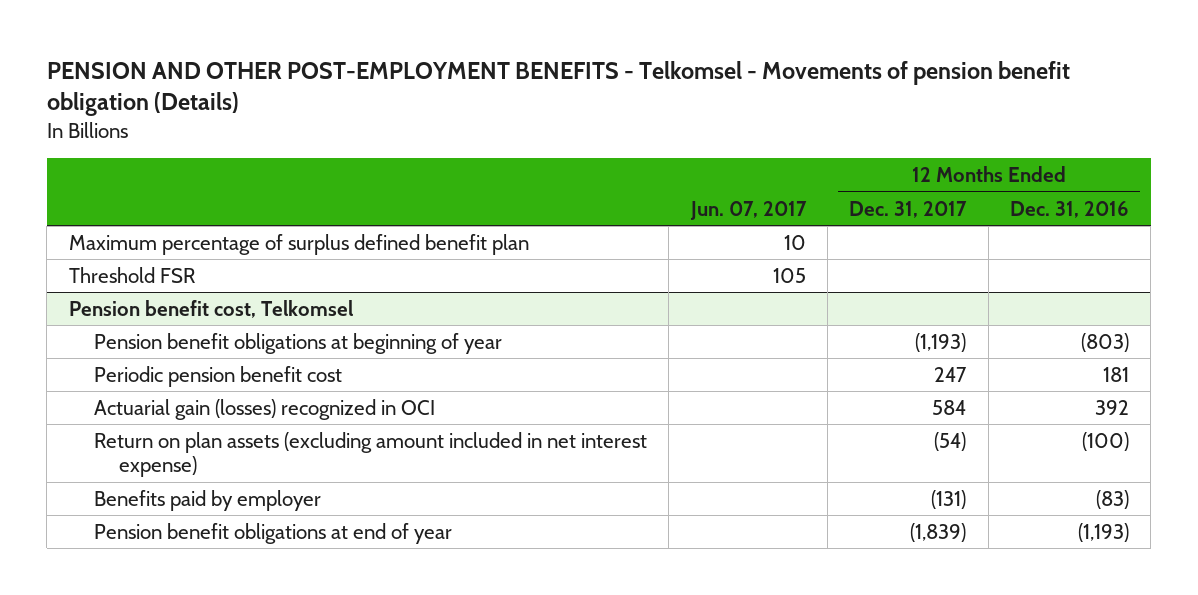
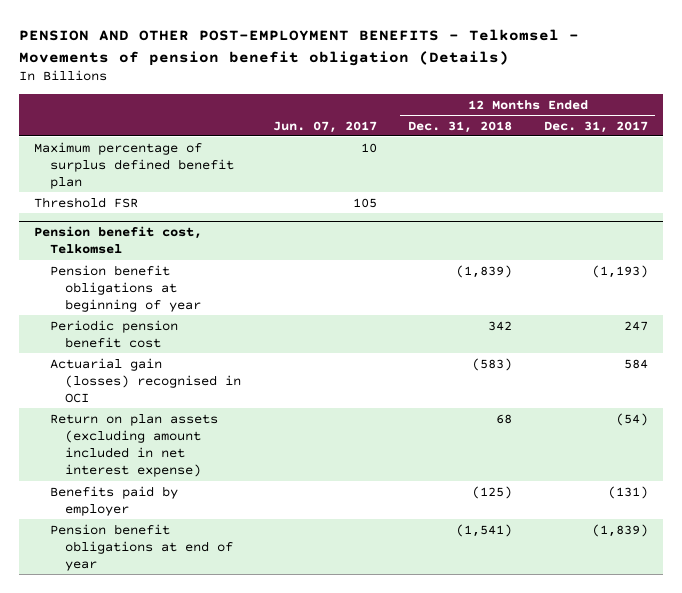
- | Jun. 07, 2017 | 12 Months Ended Dec. 31, 2017 | 12 Months Ended Dec. 31, 2016
+ | Jun. 07, 2017 | 12 Months Ended Dec. 31, 2018 | 12 Months Ended Dec. 31, 2017
@ Pension benefit cost, Telkomsel
- Actuarial gain (losses) recognized in OCI | | 584 | 392
+ Actuarial gain (losses) recognised in OCI | | (583) | 584

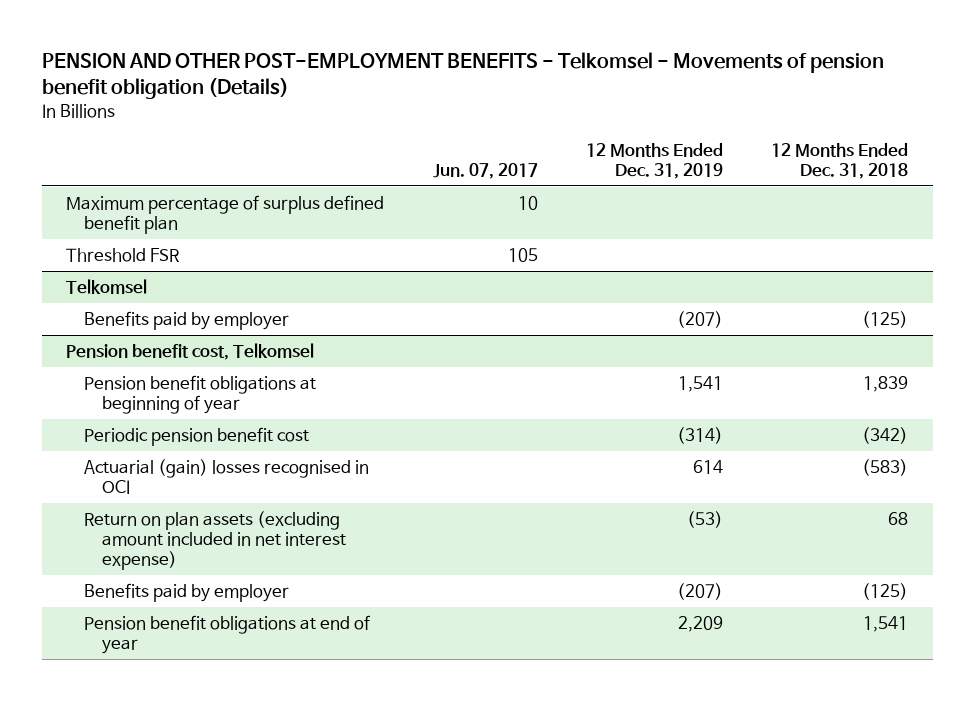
- | Jun. 07, 2017 | 12 Months Ended Dec. 31, 2018 | 12 Months Ended Dec. 31, 2017
+ | Jun. 07, 2017 | 12 Months Ended Dec. 31, 2019 | 12 Months Ended Dec. 31, 2018
+ Telkomsel
+ Benefits paid by employer | | (207) | (125)
@ Pension benefit cost, Telkomsel
- Pension benefit obligations at beginning of year | | (1,839) | (1,193)
- Periodic pension benefit cost | | 342 | 247
- Actuarial gain (losses) recognised in OCI | | (583) | 584
+ Pension benefit obligations at beginning of year | | 1,541 | 1,839
+ Periodic pension benefit cost | | (314) | (342)
+ Actuarial (gain) losses recognised in OCI | | 614 | (583)
- Pension benefit obligations at end of year | | (1,541) | (1,839)
+ Pension benefit obligations at end of year | | 2,209 | 1,541

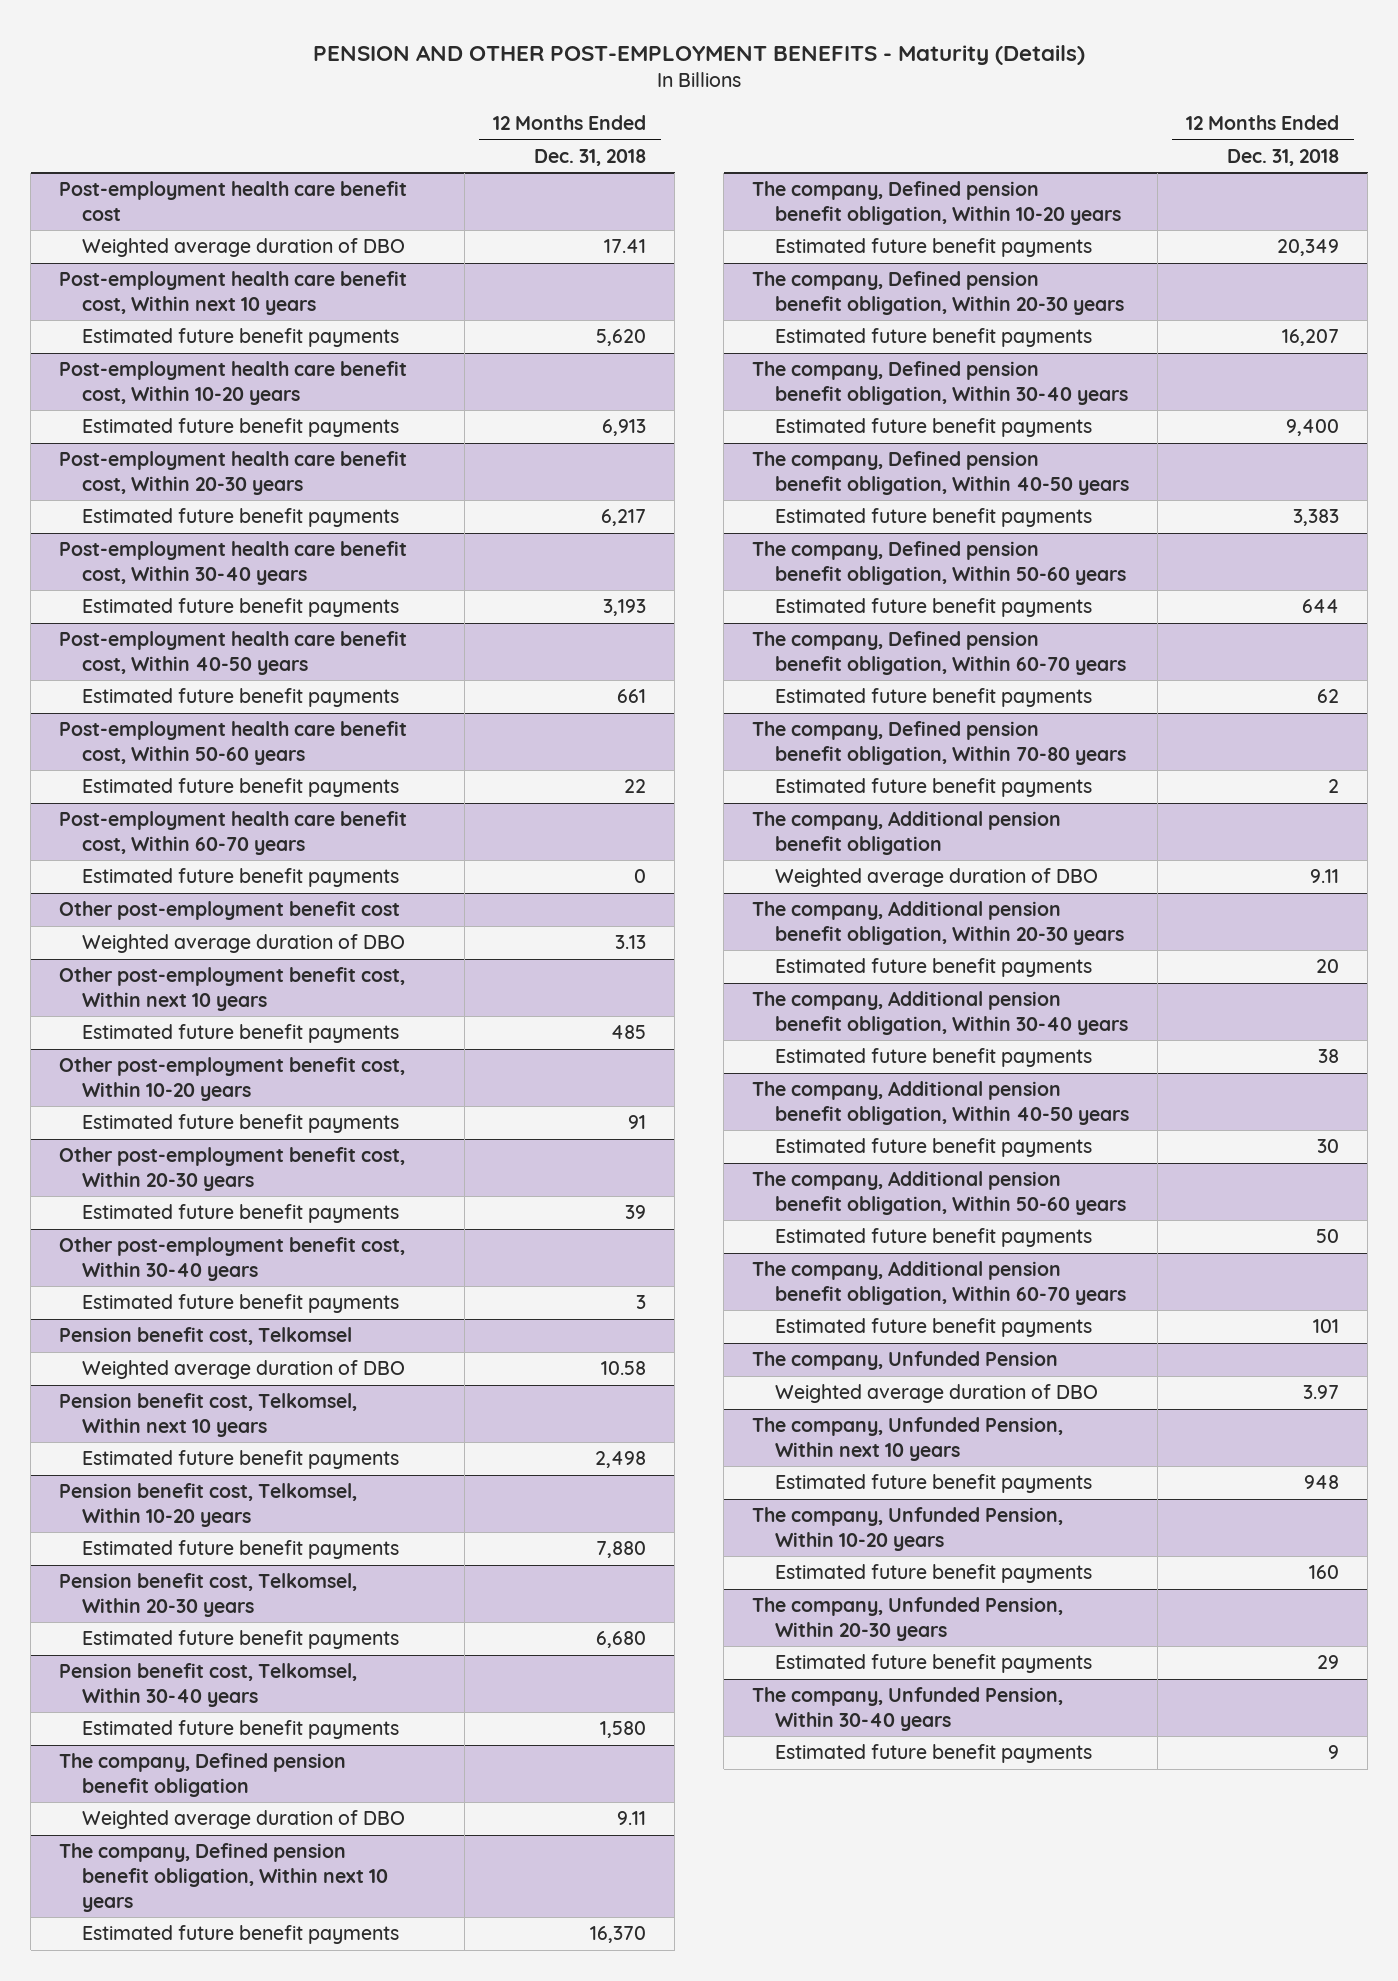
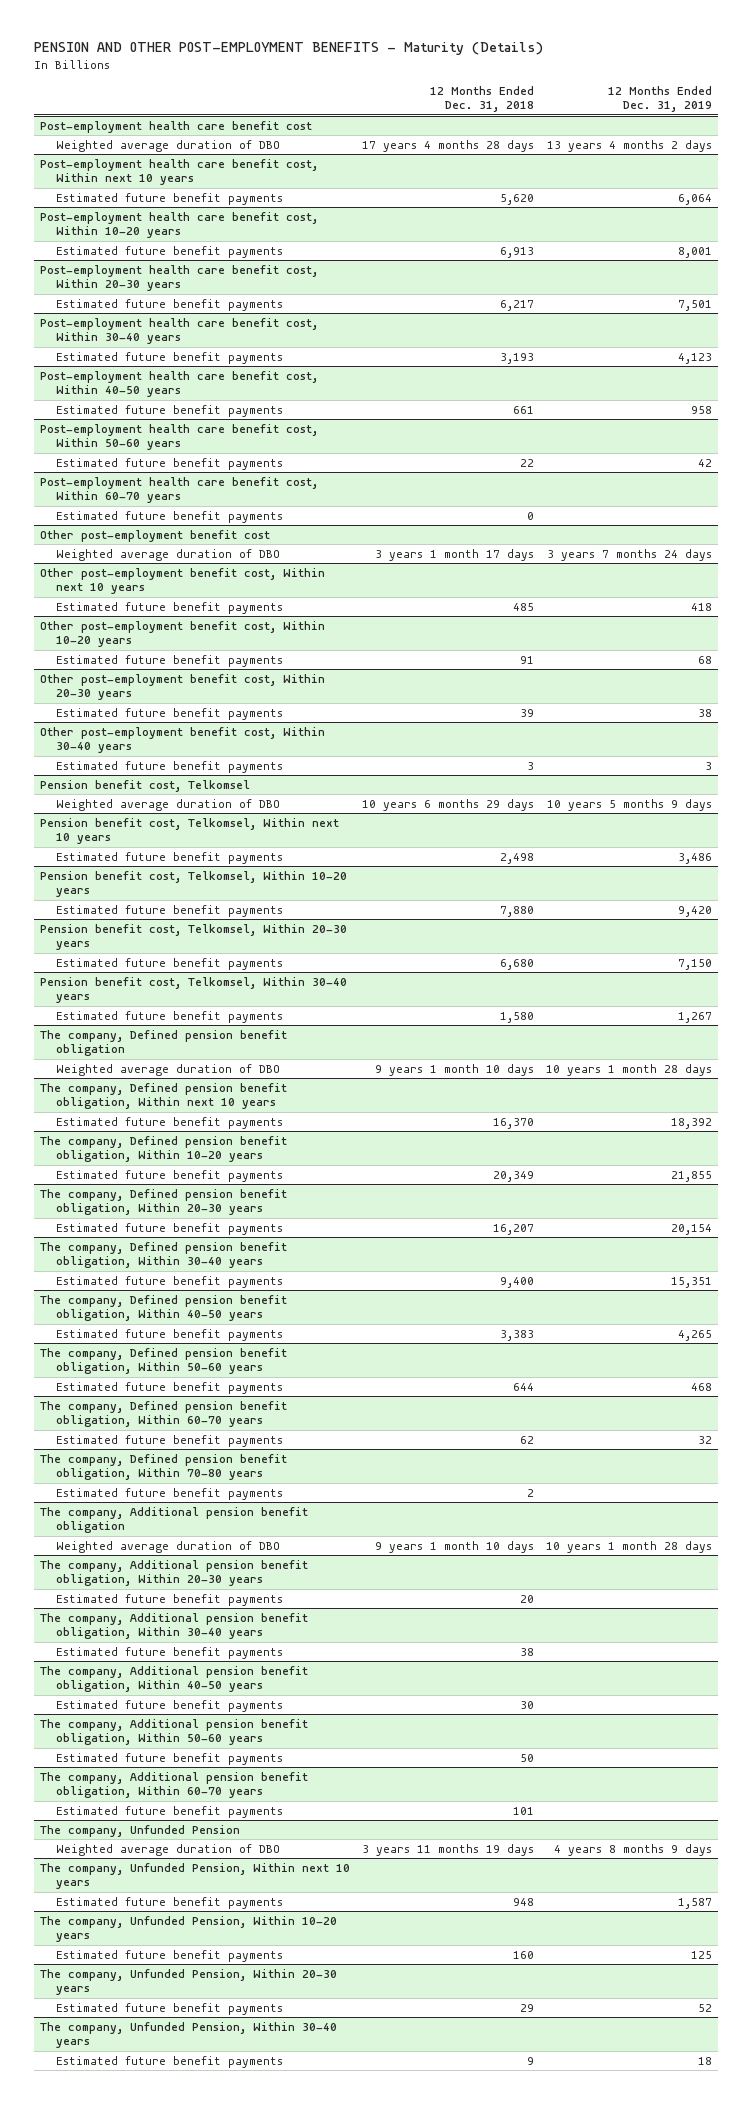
- | 12 Months Ended Dec. 31, 2018
+ | 12 Months Ended Dec. 31, 2018 | 12 Months Ended Dec. 31, 2019
@ Post-employment health care benefit cost
- Weighted average duration of DBO | 17.41
+ Weighted average duration of DBO | 17 years 4 months 28 days | 13 years 4 months 2 days
@ Other post-employment benefit cost
- Weighted average duration of DBO | 3.13
+ Weighted average duration of DBO | 3 years 1 month 17 days | 3 years 7 months 24 days
@ Pension benefit cost, Telkomsel
- Weighted average duration of DBO | 10.58
+ Weighted average duration of DBO | 10 years 6 months 29 days | 10 years 5 months 9 days
@ The company, Defined pension benefit obligation
- Weighted average duration of DBO | 9.11
+ Weighted average duration of DBO | 9 years 1 month 10 days | 10 years 1 month 28 days
@ The company, Additional pension benefit obligation
- Weighted average duration of DBO | 9.11
+ Weighted average duration of DBO | 9 years 1 month 10 days | 10 years 1 month 28 days
@ The company, Unfunded Pension
- Weighted average duration of DBO | 3.97
+ Weighted average duration of DBO | 3 years 11 months 19 days | 4 years 8 months 9 days

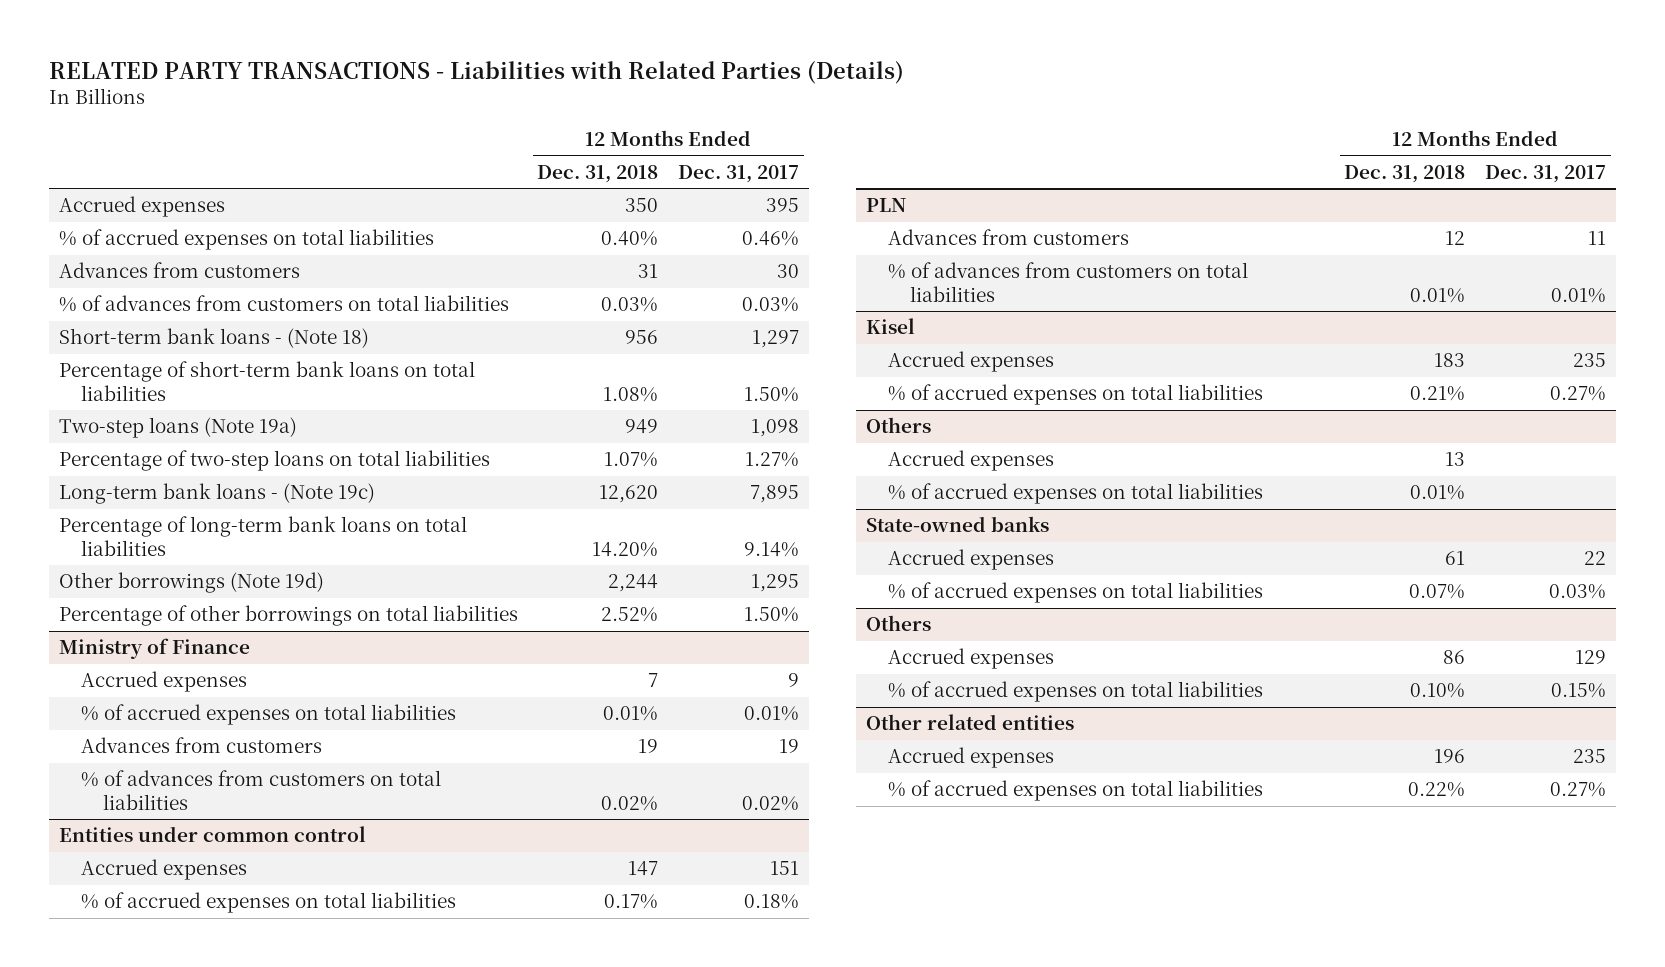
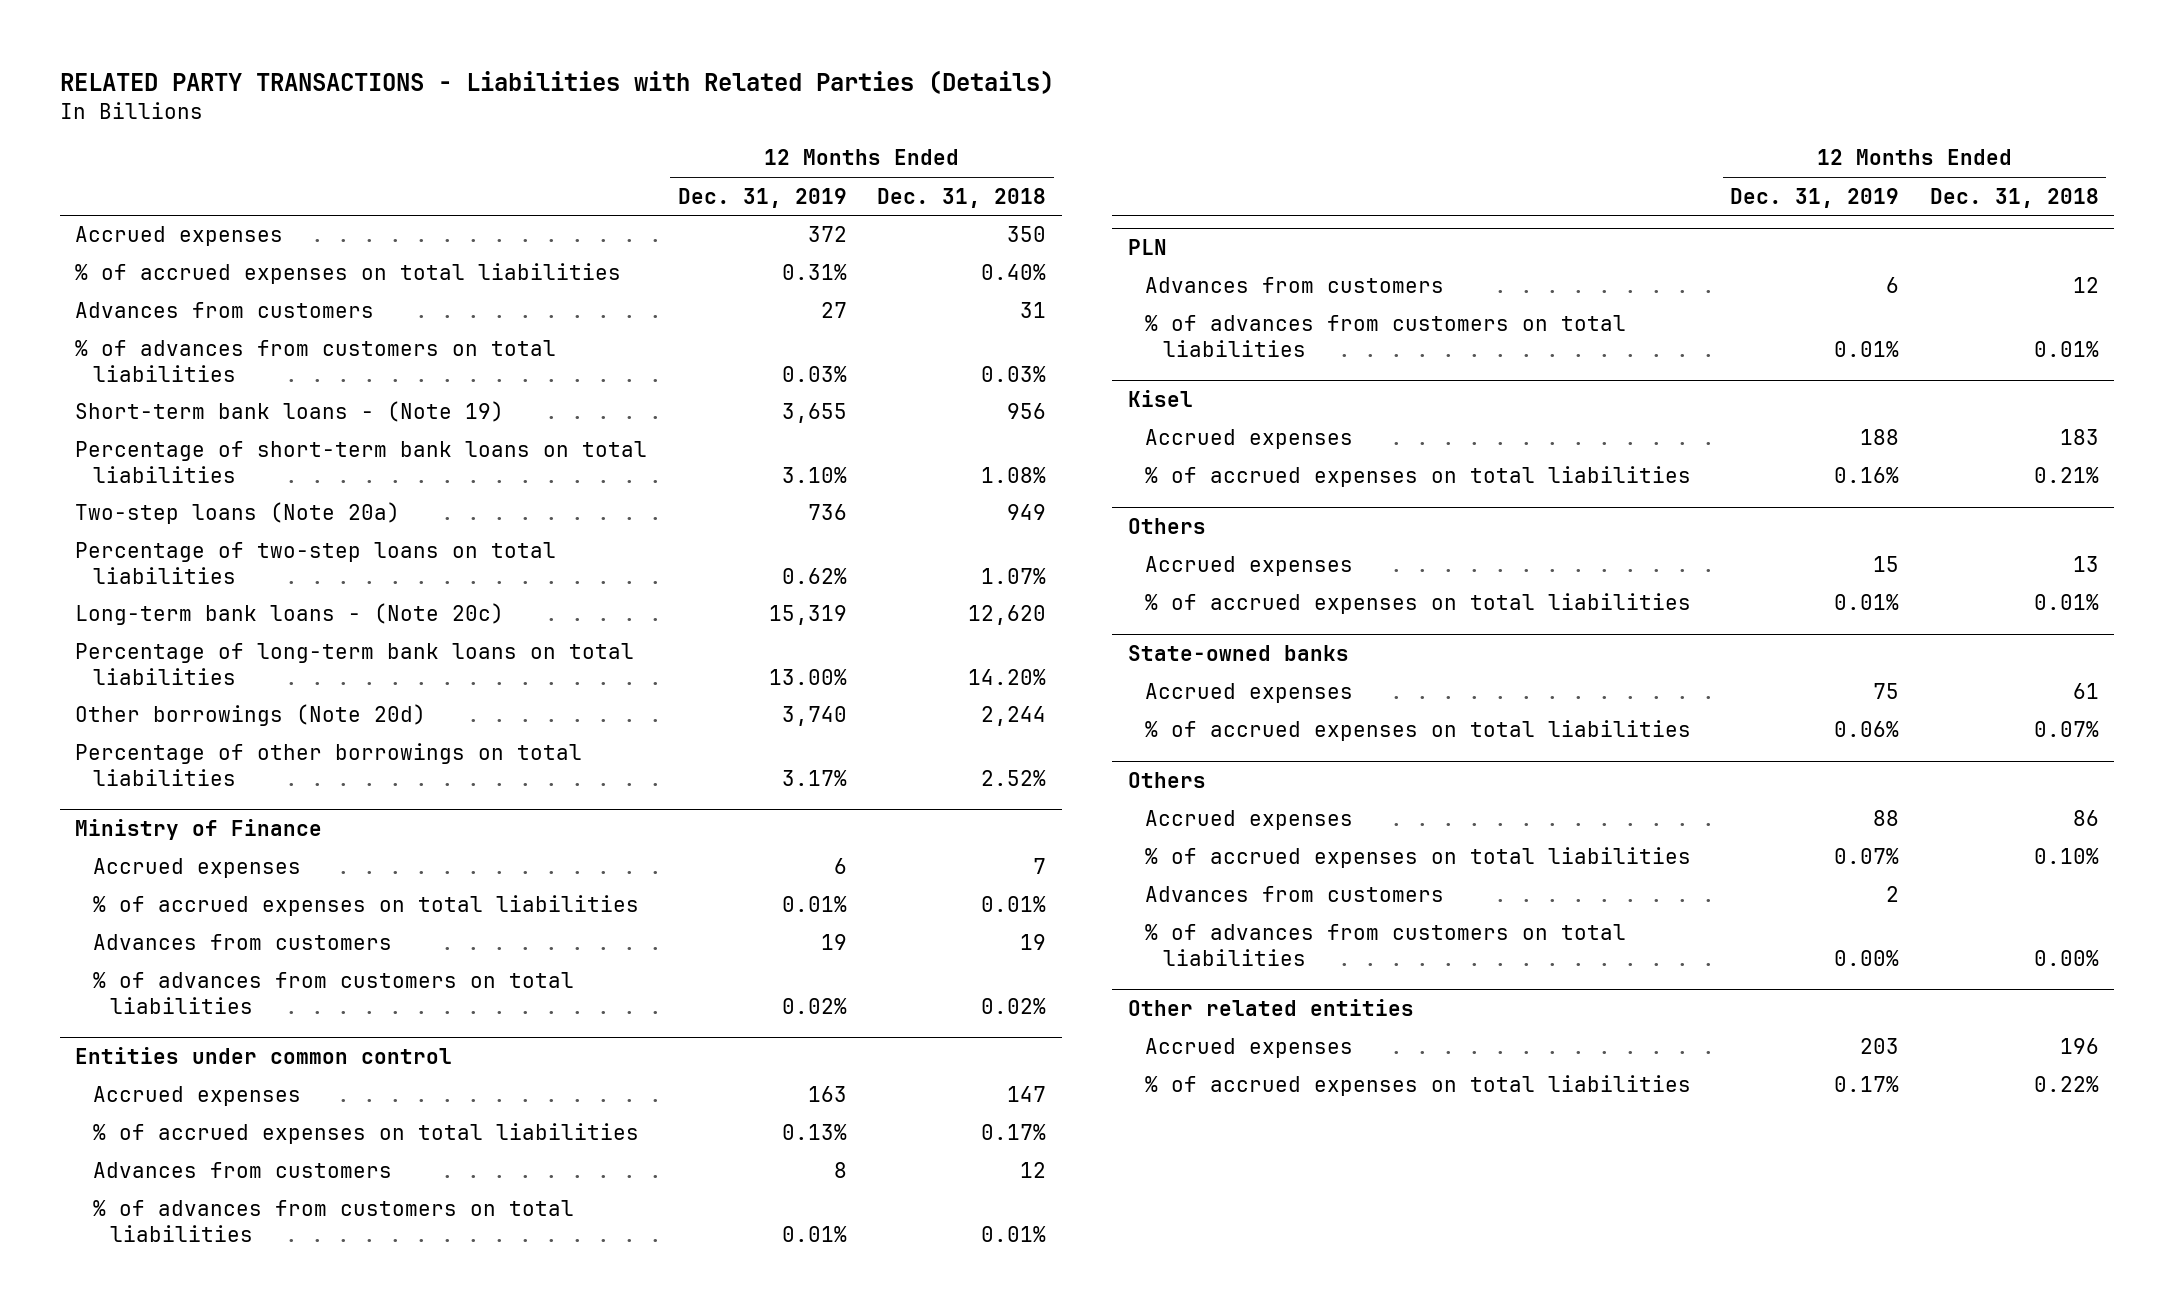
- | 12 Months Ended Dec. 31, 2018 | 12 Months Ended Dec. 31, 2017
+ | 12 Months Ended Dec. 31, 2019 | 12 Months Ended Dec. 31, 2018
- Short-term bank loans - (Note 18) | 956 | 1,297
+ Short-term bank loans - (Note 19) | 3,655 | 956
- Two-step loans (Note 19a) | 949 | 1,098
+ Two-step loans (Note 20a) | 736 | 949
- Long-term bank loans - (Note 19c) | 12,620 | 7,895
+ Long-term bank loans - (Note 20c) | 15,319 | 12,620
- Other borrowings (Note 19d) | 2,244 | 1,295
+ Other borrowings (Note 20d) | 3,740 | 2,244
@ Entities under common control
+ Advances from customers | 8 | 12
+ % of advances from customers on total liabilities | 0.01% | 0.01%
@ Others
+ Advances from customers | 2 |
+ % of advances from customers on total liabilities | 0.00% | 0.00%

